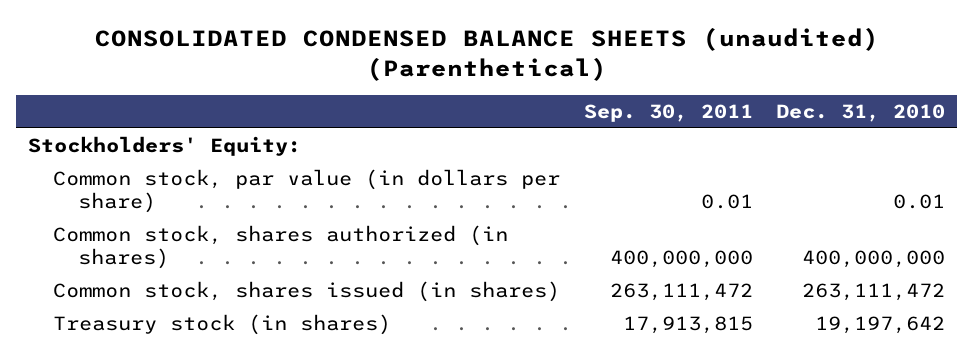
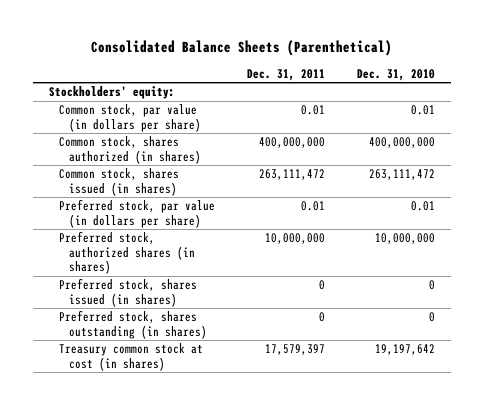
- CONSOLIDATED CONDENSED BALANCE SHEETS (unaudited) (Parenthetical)
+ Consolidated Balance Sheets (Parenthetical)
- | Sep. 30, 2011 | Dec. 31, 2010
+ | Dec. 31, 2011 | Dec. 31, 2010
- Stockholders' Equity:
+ Stockholders' equity:
- Treasury stock (in shares) | 17,913,815 | 19,197,642
+ Preferred stock, par value (in dollars per share) | 0.01 | 0.01
+ Preferred stock, authorized shares (in shares) | 10,000,000 | 10,000,000
+ Preferred stock, shares issued (in shares) | 0 | 0
+ Preferred stock, shares outstanding (in shares) | 0 | 0
+ Treasury common stock at cost (in shares) | 17,579,397 | 19,197,642

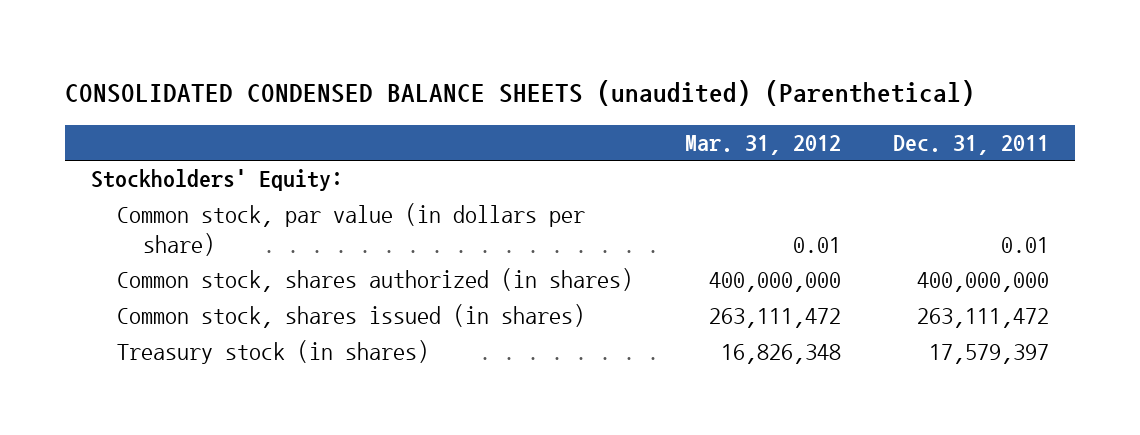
- Consolidated Balance Sheets (Parenthetical)
+ CONSOLIDATED CONDENSED BALANCE SHEETS (unaudited) (Parenthetical)
- | Dec. 31, 2011 | Dec. 31, 2010
+ | Mar. 31, 2012 | Dec. 31, 2011
- Stockholders' equity:
+ Stockholders' Equity:
- Preferred stock, par value (in dollars per share) | 0.01 | 0.01
- Preferred stock, authorized shares (in shares) | 10,000,000 | 10,000,000
- Preferred stock, shares issued (in shares) | 0 | 0
- Preferred stock, shares outstanding (in shares) | 0 | 0
- Treasury common stock at cost (in shares) | 17,579,397 | 19,197,642
+ Treasury stock (in shares) | 16,826,348 | 17,579,397

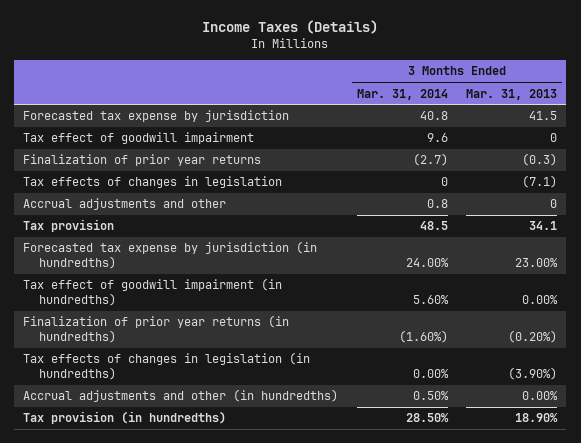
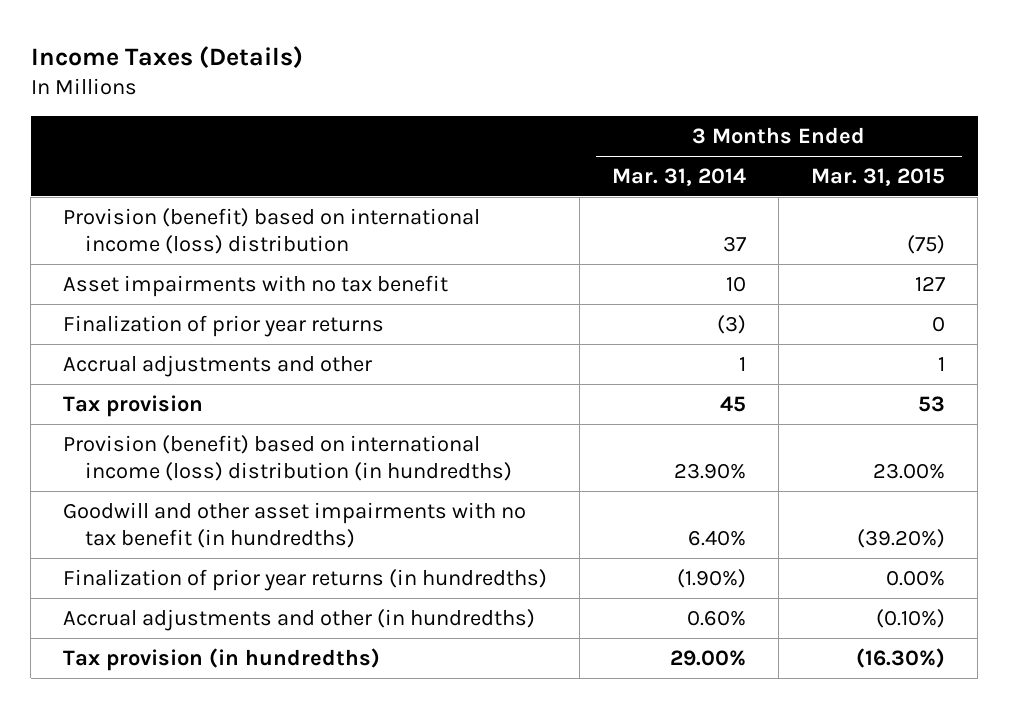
- | 3 Months Ended Mar. 31, 2014 | 3 Months Ended Mar. 31, 2013
+ | 3 Months Ended Mar. 31, 2014 | 3 Months Ended Mar. 31, 2015
- Forecasted tax expense by jurisdiction | 40.8 | 41.5
- Tax effect of goodwill impairment | 9.6 | 0
- Finalization of prior year returns | (2.7) | (0.3)
- Tax effects of changes in legislation | 0 | (7.1)
- Accrual adjustments and other | 0.8 | 0
- Tax provision | 48.5 | 34.1
- Forecasted tax expense by jurisdiction (in hundredths) | 24.00% | 23.00%
- Tax effect of goodwill impairment (in hundredths) | 5.60% | 0.00%
- Finalization of prior year returns (in hundredths) | (1.60%) | (0.20%)
- Tax effects of changes in legislation (in hundredths) | 0.00% | (3.90%)
- Accrual adjustments and other (in hundredths) | 0.50% | 0.00%
- Tax provision (in hundredths) | 28.50% | 18.90%
+ Provision (benefit) based on international income (loss) distribution | 37 | (75)
+ Asset impairments with no tax benefit | 10 | 127
+ Finalization of prior year returns | (3) | 0
+ Accrual adjustments and other | 1 | 1
+ Tax provision | 45 | 53
+ Provision (benefit) based on international income (loss) distribution (in hundredths) | 23.90% | 23.00%
+ Goodwill and other asset impairments with no tax benefit (in hundredths) | 6.40% | (39.20%)
+ Finalization of prior year returns (in hundredths) | (1.90%) | 0.00%
+ Accrual adjustments and other (in hundredths) | 0.60% | (0.10%)
+ Tax provision (in hundredths) | 29.00% | (16.30%)

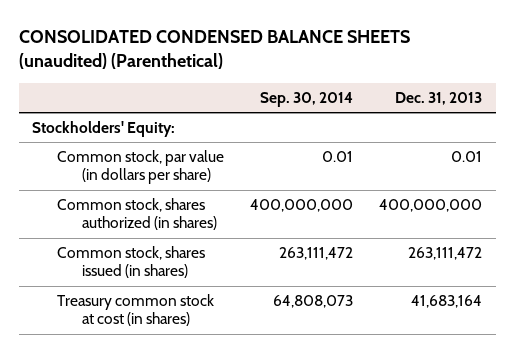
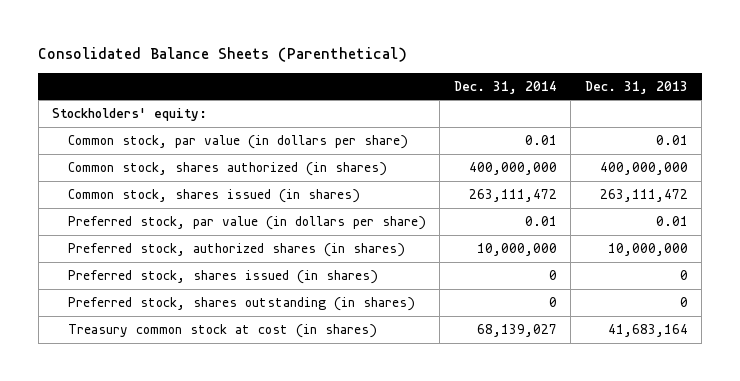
- CONSOLIDATED CONDENSED BALANCE SHEETS (unaudited) (Parenthetical)
+ Consolidated Balance Sheets (Parenthetical)
- | Sep. 30, 2014 | Dec. 31, 2013
+ | Dec. 31, 2014 | Dec. 31, 2013
- Stockholders' Equity:
+ Stockholders' equity:
+ Preferred stock, par value (in dollars per share) | 0.01 | 0.01
+ Preferred stock, authorized shares (in shares) | 10,000,000 | 10,000,000
+ Preferred stock, shares issued (in shares) | 0 | 0
+ Preferred stock, shares outstanding (in shares) | 0 | 0

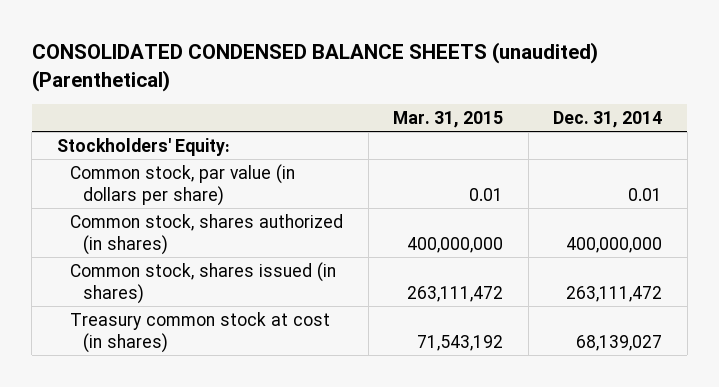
- Consolidated Balance Sheets (Parenthetical)
+ CONSOLIDATED CONDENSED BALANCE SHEETS (unaudited) (Parenthetical)
- | Dec. 31, 2014 | Dec. 31, 2013
+ | Mar. 31, 2015 | Dec. 31, 2014
- Stockholders' equity:
+ Stockholders' Equity:
- Preferred stock, par value (in dollars per share) | 0.01 | 0.01
- Preferred stock, authorized shares (in shares) | 10,000,000 | 10,000,000
- Preferred stock, shares issued (in shares) | 0 | 0
- Preferred stock, shares outstanding (in shares) | 0 | 0

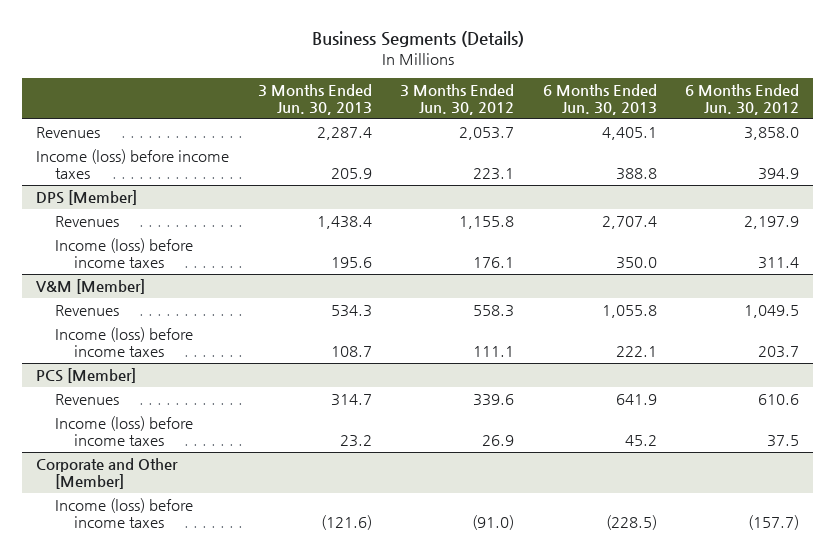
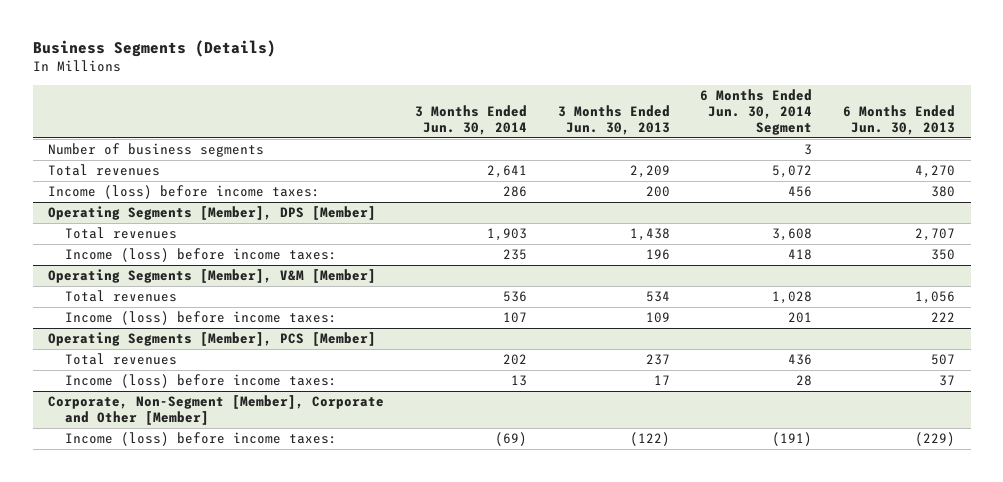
- | 3 Months Ended Jun. 30, 2013 | 3 Months Ended Jun. 30, 2012 | 6 Months Ended Jun. 30, 2013 | 6 Months Ended Jun. 30, 2012
+ | 3 Months Ended Jun. 30, 2014 | 3 Months Ended Jun. 30, 2013 | 6 Months Ended Jun. 30, 2014 Segment | 6 Months Ended Jun. 30, 2013
- Revenues | 2,287.4 | 2,053.7 | 4,405.1 | 3,858.0
- Income (loss) before income taxes | 205.9 | 223.1 | 388.8 | 394.9
- DPS [Member]
- Revenues | 1,438.4 | 1,155.8 | 2,707.4 | 2,197.9
- Income (loss) before income taxes | 195.6 | 176.1 | 350.0 | 311.4
- V&M [Member]
- Revenues | 534.3 | 558.3 | 1,055.8 | 1,049.5
- Income (loss) before income taxes | 108.7 | 111.1 | 222.1 | 203.7
- PCS [Member]
- Revenues | 314.7 | 339.6 | 641.9 | 610.6
- Income (loss) before income taxes | 23.2 | 26.9 | 45.2 | 37.5
- Corporate and Other [Member]
- Income (loss) before income taxes | (121.6) | (91.0) | (228.5) | (157.7)
+ Number of business segments | | | 3 |
+ Total revenues | 2,641 | 2,209 | 5,072 | 4,270
+ Income (loss) before income taxes: | 286 | 200 | 456 | 380
+ Operating Segments [Member], DPS [Member]
+ Total revenues | 1,903 | 1,438 | 3,608 | 2,707
+ Income (loss) before income taxes: | 235 | 196 | 418 | 350
+ Operating Segments [Member], V&M [Member]
+ Total revenues | 536 | 534 | 1,028 | 1,056
+ Income (loss) before income taxes: | 107 | 109 | 201 | 222
+ Operating Segments [Member], PCS [Member]
+ Total revenues | 202 | 237 | 436 | 507
+ Income (loss) before income taxes: | 13 | 17 | 28 | 37
+ Corporate, Non-Segment [Member], Corporate and Other [Member]
+ Income (loss) before income taxes: | (69) | (122) | (191) | (229)

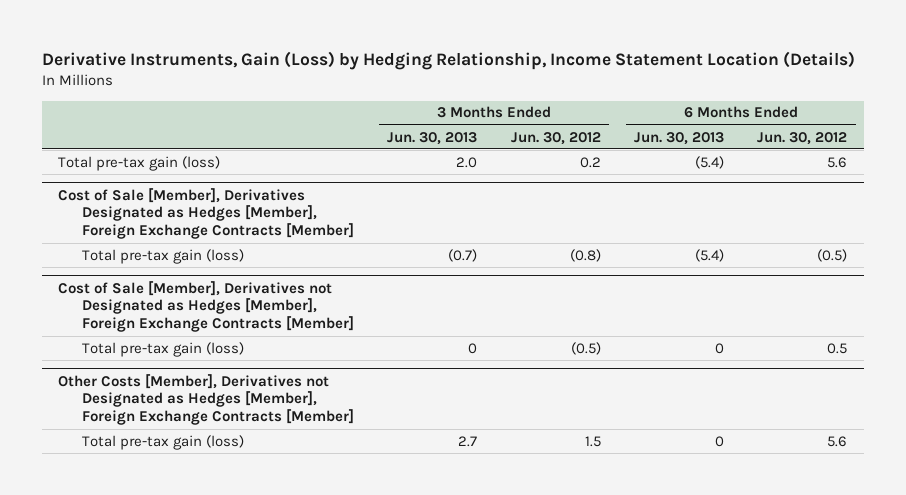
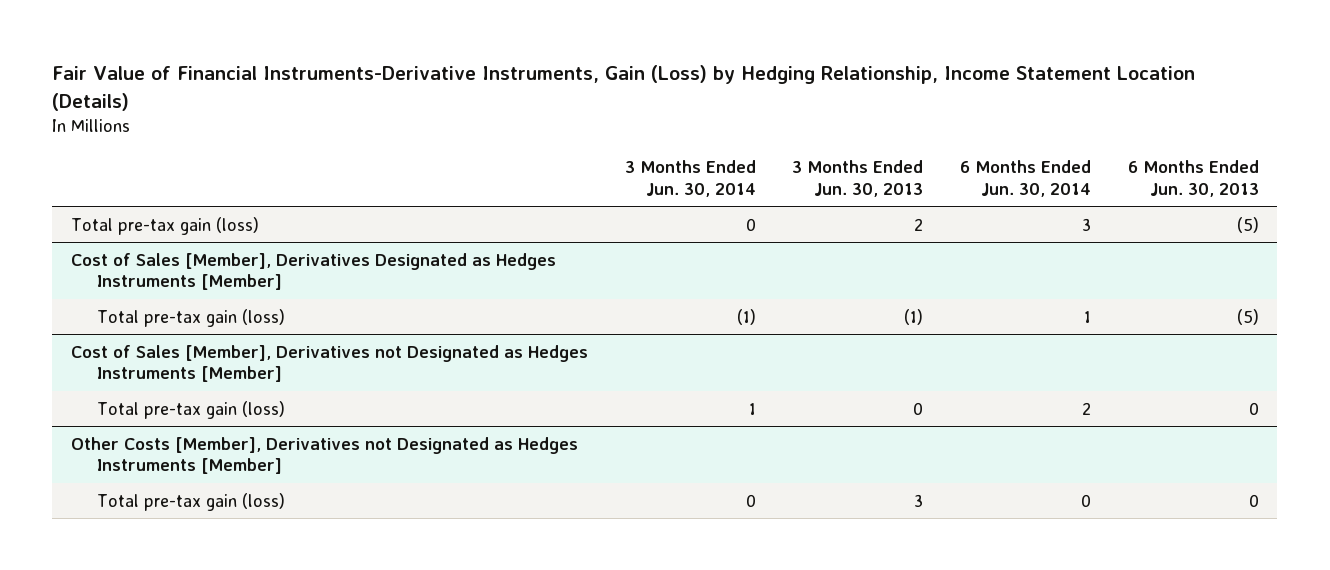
- Derivative Instruments, Gain (Loss) by Hedging Relationship, Income Statement Location (Details)
+ Fair Value of Financial Instruments-Derivative Instruments, Gain (Loss) by Hedging Relationship, Income Statement Location (Details)
- | 3 Months Ended Jun. 30, 2013 | 3 Months Ended Jun. 30, 2012 | 6 Months Ended Jun. 30, 2013 | 6 Months Ended Jun. 30, 2012
+ | 3 Months Ended Jun. 30, 2014 | 3 Months Ended Jun. 30, 2013 | 6 Months Ended Jun. 30, 2014 | 6 Months Ended Jun. 30, 2013
- Total pre-tax gain (loss) | 2.0 | 0.2 | (5.4) | 5.6
- Cost of Sale [Member], Derivatives Designated as Hedges [Member], Foreign Exchange Contracts [Member]
- Total pre-tax gain (loss) | (0.7) | (0.8) | (5.4) | (0.5)
- Cost of Sale [Member], Derivatives not Designated as Hedges [Member], Foreign Exchange Contracts [Member]
+ Total pre-tax gain (loss) | 0 | 2 | 3 | (5)
+ Cost of Sales [Member], Derivatives Designated as Hedges Instruments [Member]
+ Total pre-tax gain (loss) | (1) | (1) | 1 | (5)
+ Cost of Sales [Member], Derivatives not Designated as Hedges Instruments [Member]
- Other Costs [Member], Derivatives not Designated as Hedges [Member], Foreign Exchange Contracts [Member]
- Total pre-tax gain (loss) | 2.7 | 1.5 | 0 | 5.6
+ Other Costs [Member], Derivatives not Designated as Hedges Instruments [Member]
+ Total pre-tax gain (loss) | 0 | 3 | 0 | 0

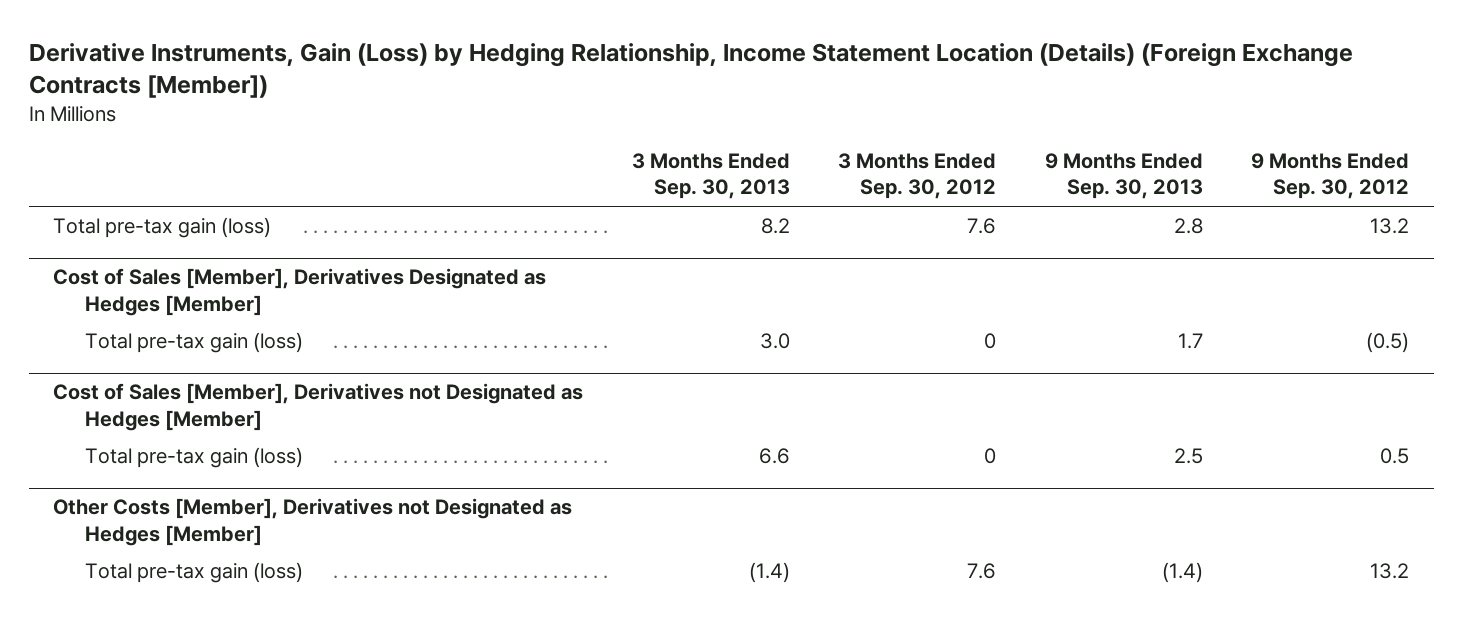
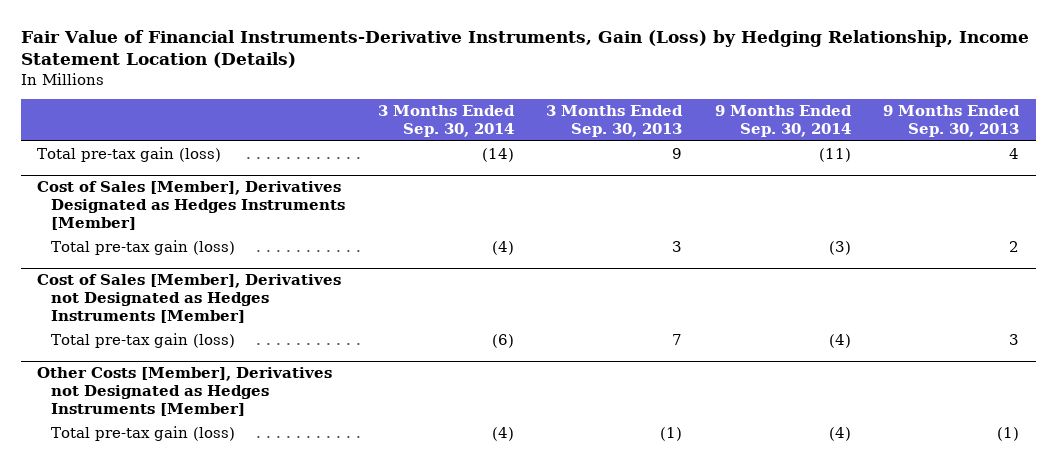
- Derivative Instruments, Gain (Loss) by Hedging Relationship, Income Statement Location (Details) (Foreign Exchange Contracts [Member])
+ Fair Value of Financial Instruments-Derivative Instruments, Gain (Loss) by Hedging Relationship, Income Statement Location (Details)
- | 3 Months Ended Sep. 30, 2013 | 3 Months Ended Sep. 30, 2012 | 9 Months Ended Sep. 30, 2013 | 9 Months Ended Sep. 30, 2012
+ | 3 Months Ended Sep. 30, 2014 | 3 Months Ended Sep. 30, 2013 | 9 Months Ended Sep. 30, 2014 | 9 Months Ended Sep. 30, 2013
- Total pre-tax gain (loss) | 8.2 | 7.6 | 2.8 | 13.2
- Cost of Sales [Member], Derivatives Designated as Hedges [Member]
- Total pre-tax gain (loss) | 3.0 | 0 | 1.7 | (0.5)
- Cost of Sales [Member], Derivatives not Designated as Hedges [Member]
- Total pre-tax gain (loss) | 6.6 | 0 | 2.5 | 0.5
- Other Costs [Member], Derivatives not Designated as Hedges [Member]
- Total pre-tax gain (loss) | (1.4) | 7.6 | (1.4) | 13.2
+ Total pre-tax gain (loss) | (14) | 9 | (11) | 4
+ Cost of Sales [Member], Derivatives Designated as Hedges Instruments [Member]
+ Total pre-tax gain (loss) | (4) | 3 | (3) | 2
+ Cost of Sales [Member], Derivatives not Designated as Hedges Instruments [Member]
+ Total pre-tax gain (loss) | (6) | 7 | (4) | 3
+ Other Costs [Member], Derivatives not Designated as Hedges Instruments [Member]
+ Total pre-tax gain (loss) | (4) | (1) | (4) | (1)

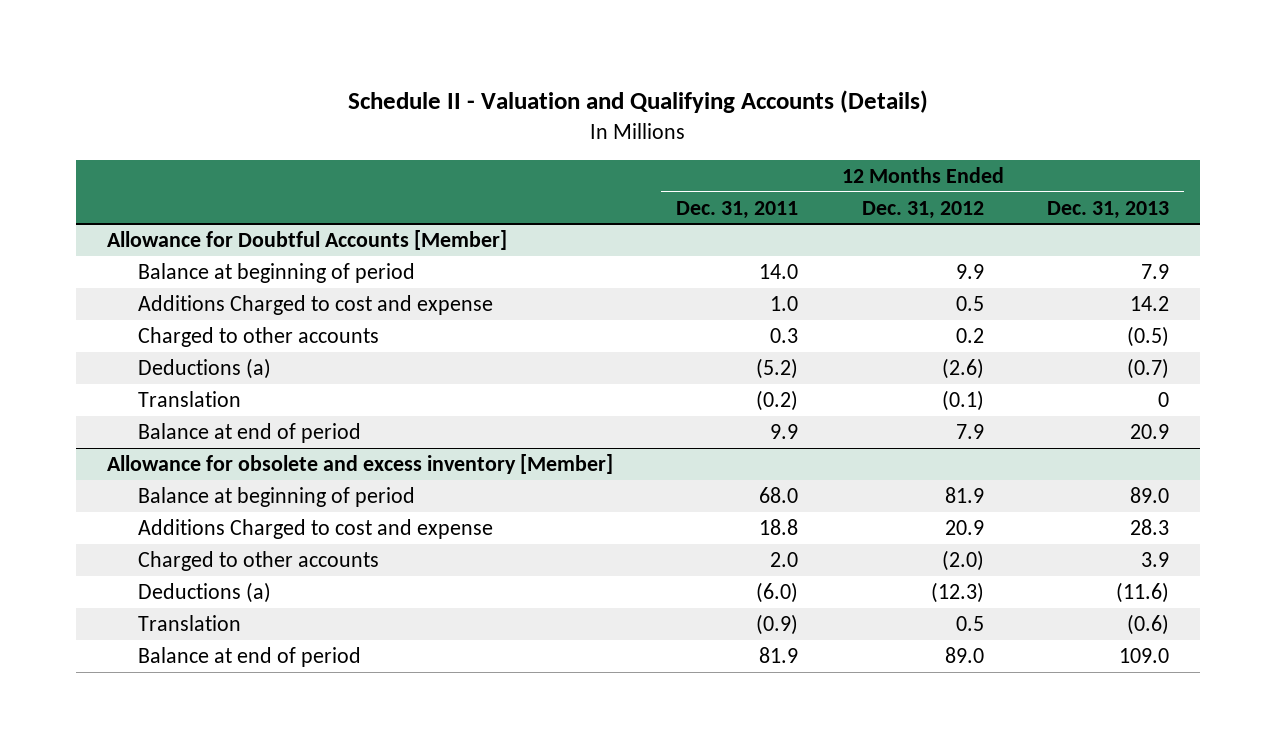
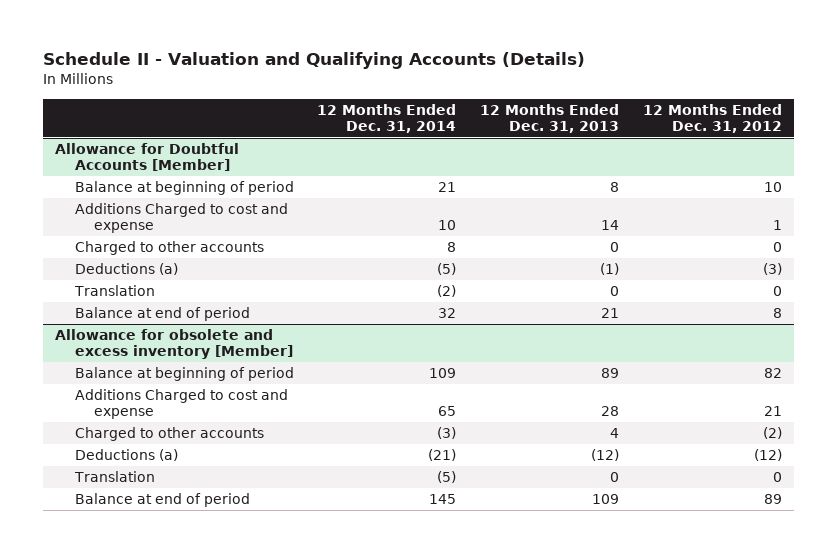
- | 12 Months Ended Dec. 31, 2011 | 12 Months Ended Dec. 31, 2012 | 12 Months Ended Dec. 31, 2013
+ | 12 Months Ended Dec. 31, 2014 | 12 Months Ended Dec. 31, 2013 | 12 Months Ended Dec. 31, 2012
@ Allowance for Doubtful Accounts [Member]
- Balance at beginning of period | 14.0 | 9.9 | 7.9
- Additions Charged to cost and expense | 1.0 | 0.5 | 14.2
- Charged to other accounts | 0.3 | 0.2 | (0.5)
- Deductions (a) | (5.2) | (2.6) | (0.7)
- Translation | (0.2) | (0.1) | 0
- Balance at end of period | 9.9 | 7.9 | 20.9
+ Balance at beginning of period | 21 | 8 | 10
+ Additions Charged to cost and expense | 10 | 14 | 1
+ Charged to other accounts | 8 | 0 | 0
+ Deductions (a) | (5) | (1) | (3)
+ Translation | (2) | 0 | 0
+ Balance at end of period | 32 | 21 | 8
@ Allowance for obsolete and excess inventory [Member]
- Balance at beginning of period | 68.0 | 81.9 | 89.0
- Additions Charged to cost and expense | 18.8 | 20.9 | 28.3
- Charged to other accounts | 2.0 | (2.0) | 3.9
- Deductions (a) | (6.0) | (12.3) | (11.6)
- Translation | (0.9) | 0.5 | (0.6)
- Balance at end of period | 81.9 | 89.0 | 109.0
+ Balance at beginning of period | 109 | 89 | 82
+ Additions Charged to cost and expense | 65 | 28 | 21
+ Charged to other accounts | (3) | 4 | (2)
+ Deductions (a) | (21) | (12) | (12)
+ Translation | (5) | 0 | 0
+ Balance at end of period | 145 | 109 | 89

